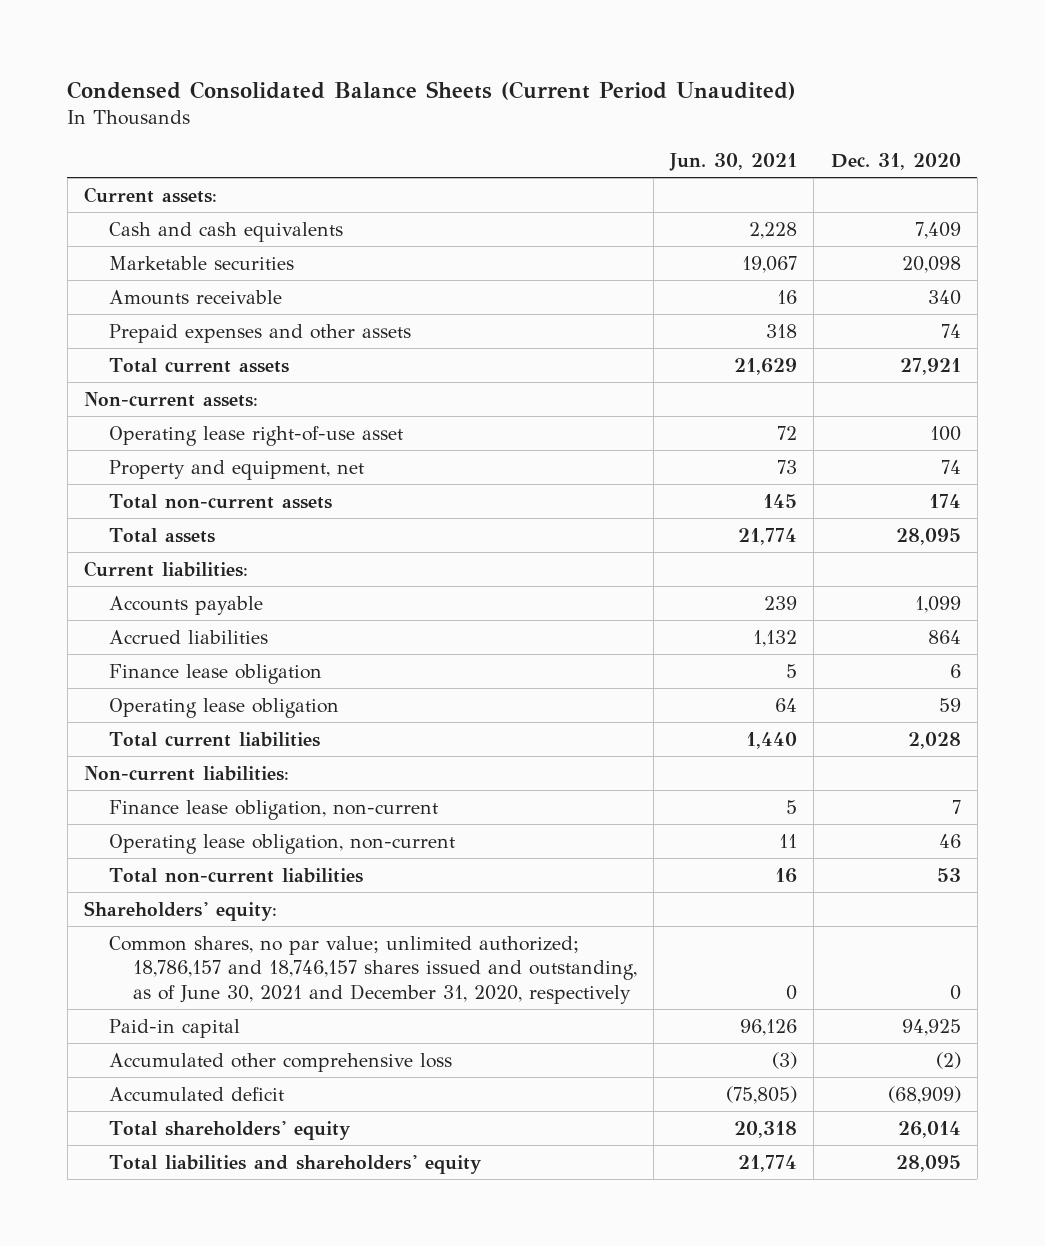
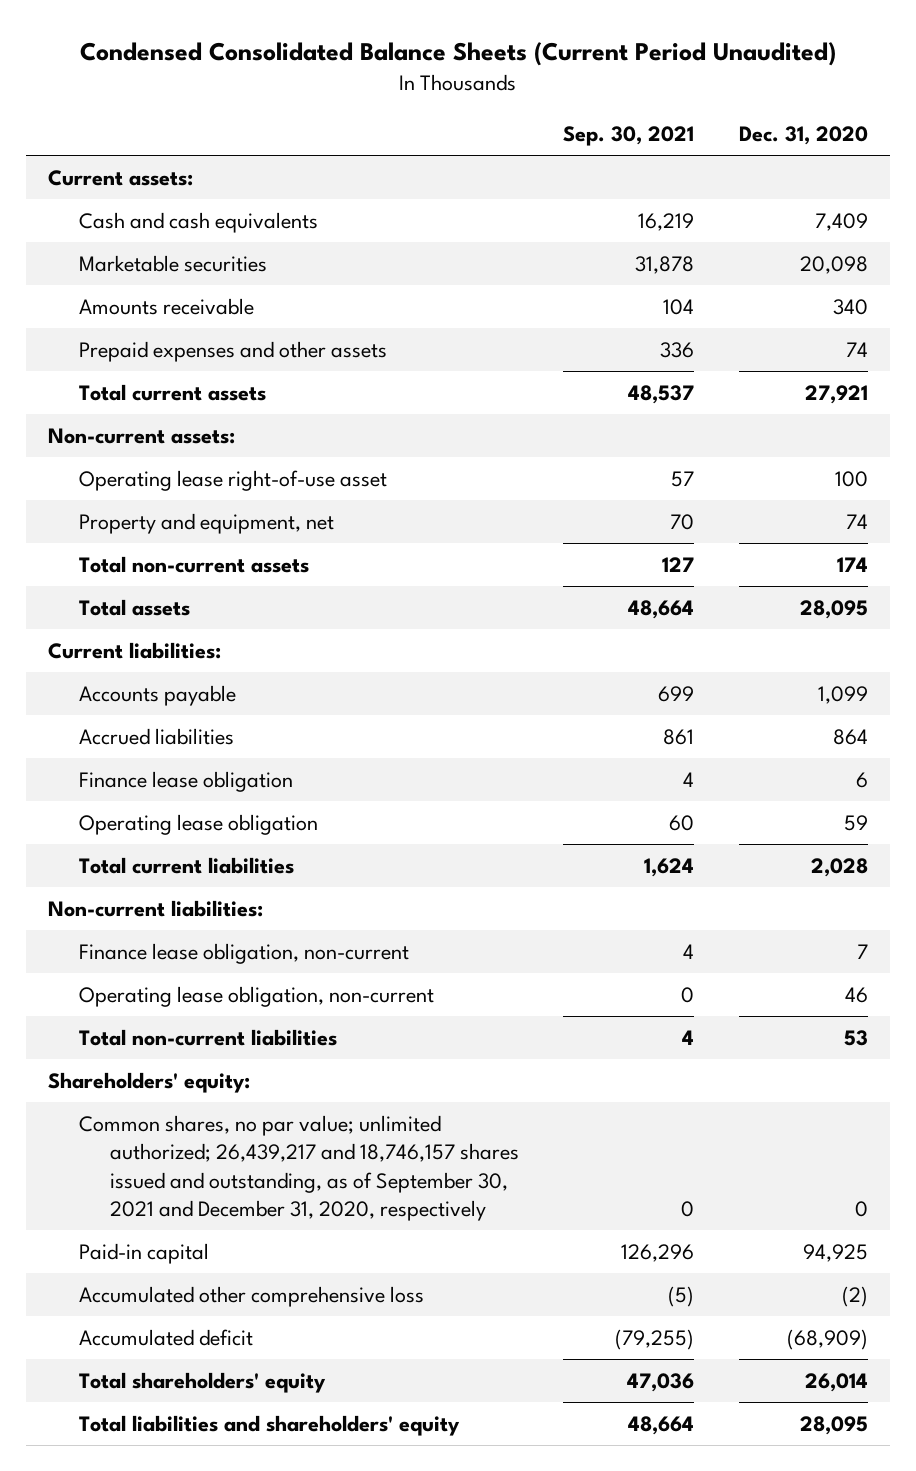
- | Jun. 30, 2021 | Dec. 31, 2020
+ | Sep. 30, 2021 | Dec. 31, 2020
- Common shares, no par value; unlimited authorized; 18,786,157 and 18,746,157 shares issued and outstanding, as of June 30, 2021 and December 31, 2020, respectively | 0 | 0
+ Common shares, no par value; unlimited authorized; 26,439,217 and 18,746,157 shares issued and outstanding, as of September 30, 2021 and December 31, 2020, respectively | 0 | 0

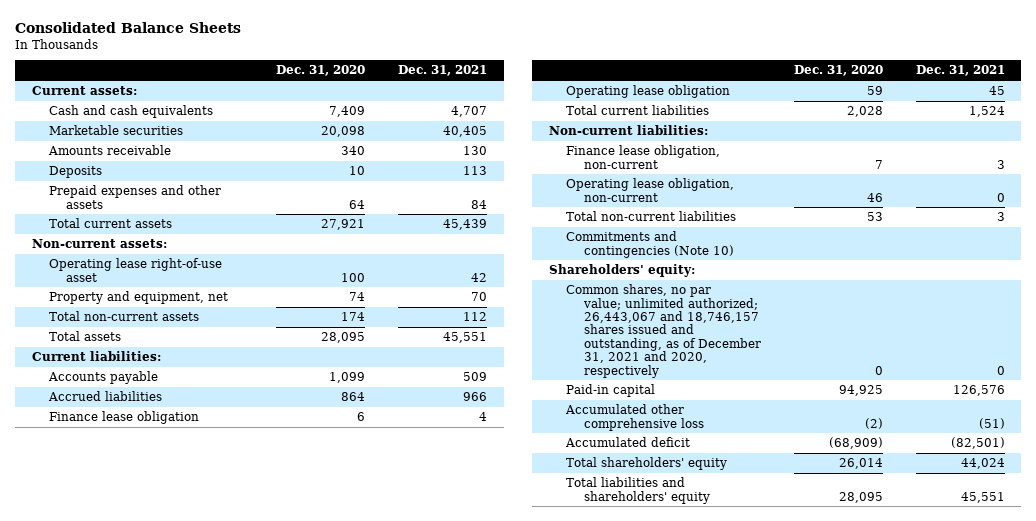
- Condensed Consolidated Balance Sheets (Current Period Unaudited)
+ Consolidated Balance Sheets
- | Sep. 30, 2021 | Dec. 31, 2020
+ | Dec. 31, 2020 | Dec. 31, 2021
- Prepaid expenses and other assets | 336 | 74
+ Deposits | 10 | 113
+ Prepaid expenses and other assets | 64 | 84
+ Commitments and contingencies (Note 10)
- Common shares, no par value; unlimited authorized; 26,439,217 and 18,746,157 shares issued and outstanding, as of September 30, 2021 and December 31, 2020, respectively | 0 | 0
+ Common shares, no par value; unlimited authorized; 26,443,067 and 18,746,157 shares issued and outstanding, as of December 31, 2021 and 2020, respectively | 0 | 0

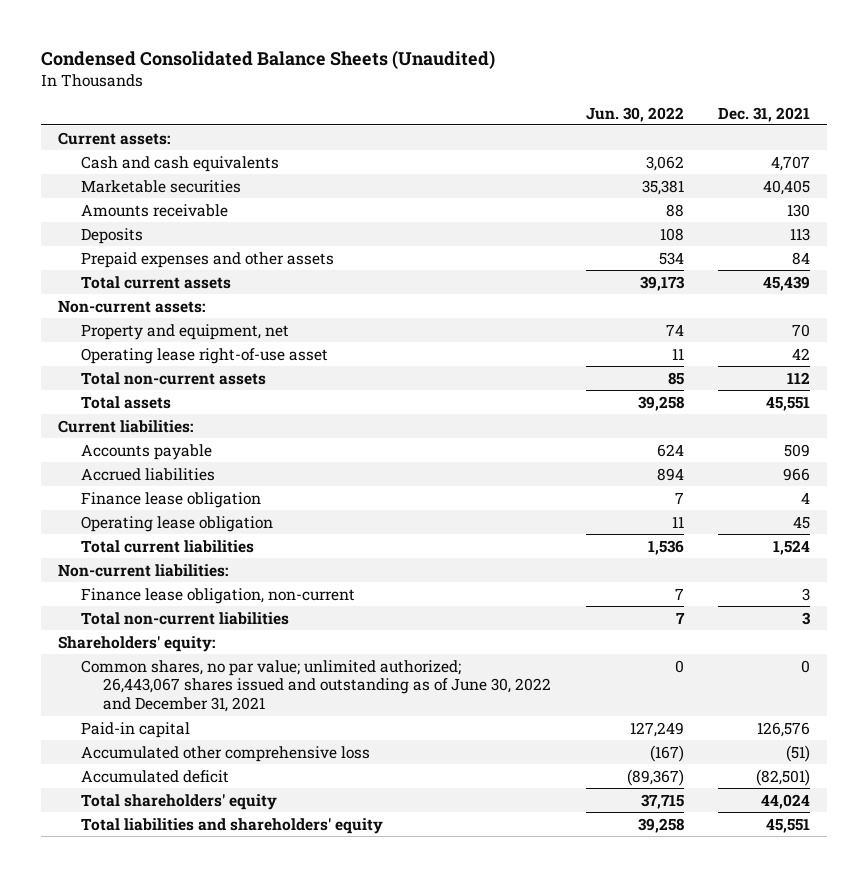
- Consolidated Balance Sheets
+ Condensed Consolidated Balance Sheets (Unaudited)
- | Dec. 31, 2020 | Dec. 31, 2021
+ | Jun. 30, 2022 | Dec. 31, 2021
moved down: Operating lease right-of-use asset | 11 | 42
- Operating lease obligation, non-current | 46 | 0
- Commitments and contingencies (Note 10)
- Common shares, no par value; unlimited authorized; 26,443,067 and 18,746,157 shares issued and outstanding, as of December 31, 2021 and 2020, respectively | 0 | 0
+ Common shares, no par value; unlimited authorized; 26,443,067 shares issued and outstanding as of June 30, 2022 and December 31, 2021 | 0 | 0

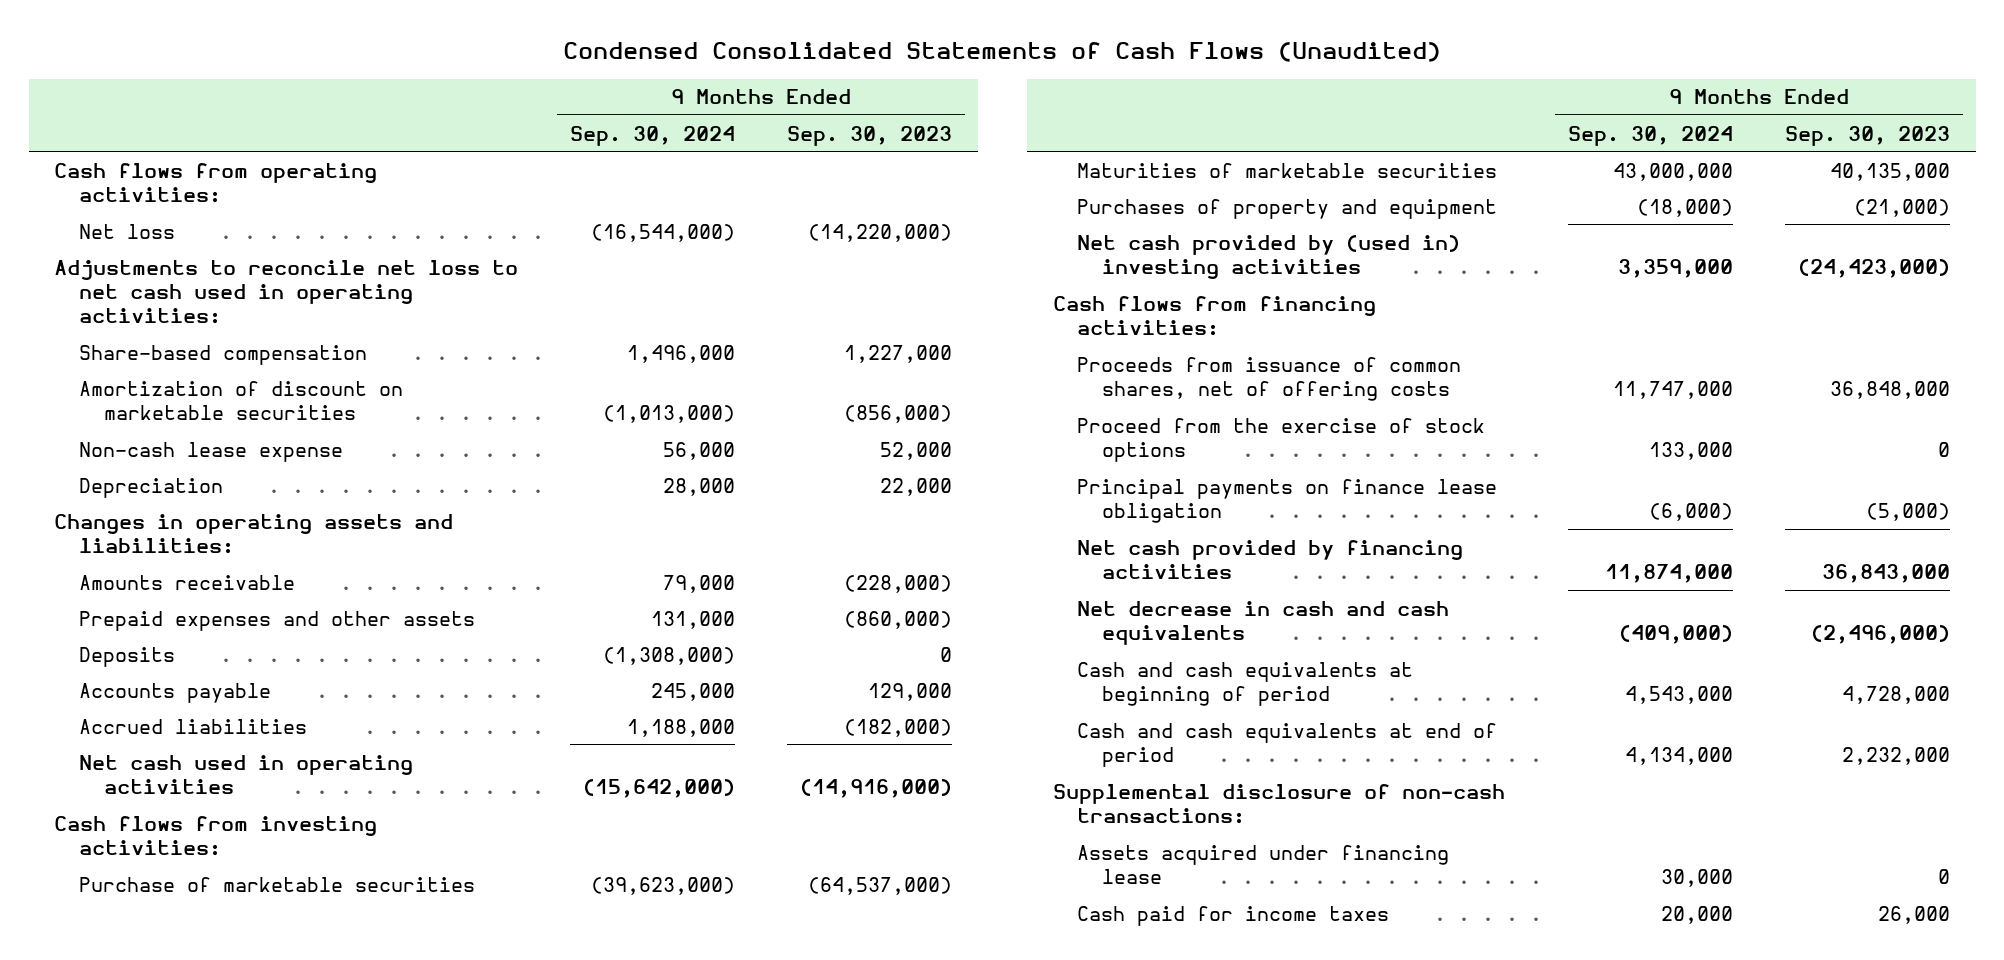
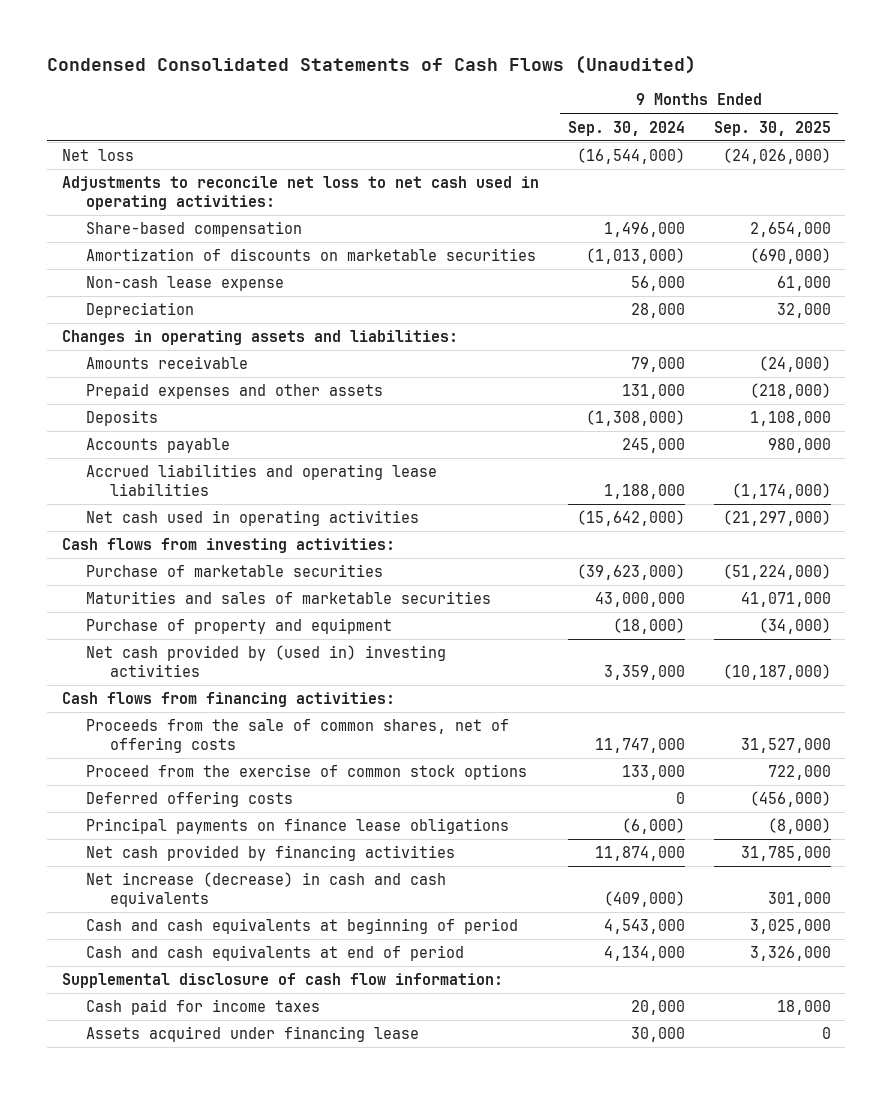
- | 9 Months Ended Sep. 30, 2024 | 9 Months Ended Sep. 30, 2023
+ | 9 Months Ended Sep. 30, 2024 | 9 Months Ended Sep. 30, 2025
- Cash flows from operating activities:
- Amortization of discount on marketable securities | (1,013,000) | (856,000)
+ Amortization of discounts on marketable securities | (1,013,000) | (690,000)
- Accrued liabilities | 1,188,000 | (182,000)
+ Accrued liabilities and operating lease liabilities | 1,188,000 | (1,174,000)
- Maturities of marketable securities | 43,000,000 | 40,135,000
- Purchases of property and equipment | (18,000) | (21,000)
+ Maturities and sales of marketable securities | 43,000,000 | 41,071,000
+ Purchase of property and equipment | (18,000) | (34,000)
- Proceeds from issuance of common shares, net of offering costs | 11,747,000 | 36,848,000
- Proceed from the exercise of stock options | 133,000 | 0
- Principal payments on finance lease obligation | (6,000) | (5,000)
+ Proceeds from the sale of common shares, net of offering costs | 11,747,000 | 31,527,000
+ Proceed from the exercise of common stock options | 133,000 | 722,000
+ Deferred offering costs | 0 | (456,000)
+ Principal payments on finance lease obligations | (6,000) | (8,000)
- Net decrease in cash and cash equivalents | (409,000) | (2,496,000)
+ Net increase (decrease) in cash and cash equivalents | (409,000) | 301,000
- Supplemental disclosure of non-cash transactions:
+ Supplemental disclosure of cash flow information:
moved down: Assets acquired under financing lease | 30,000 | 0

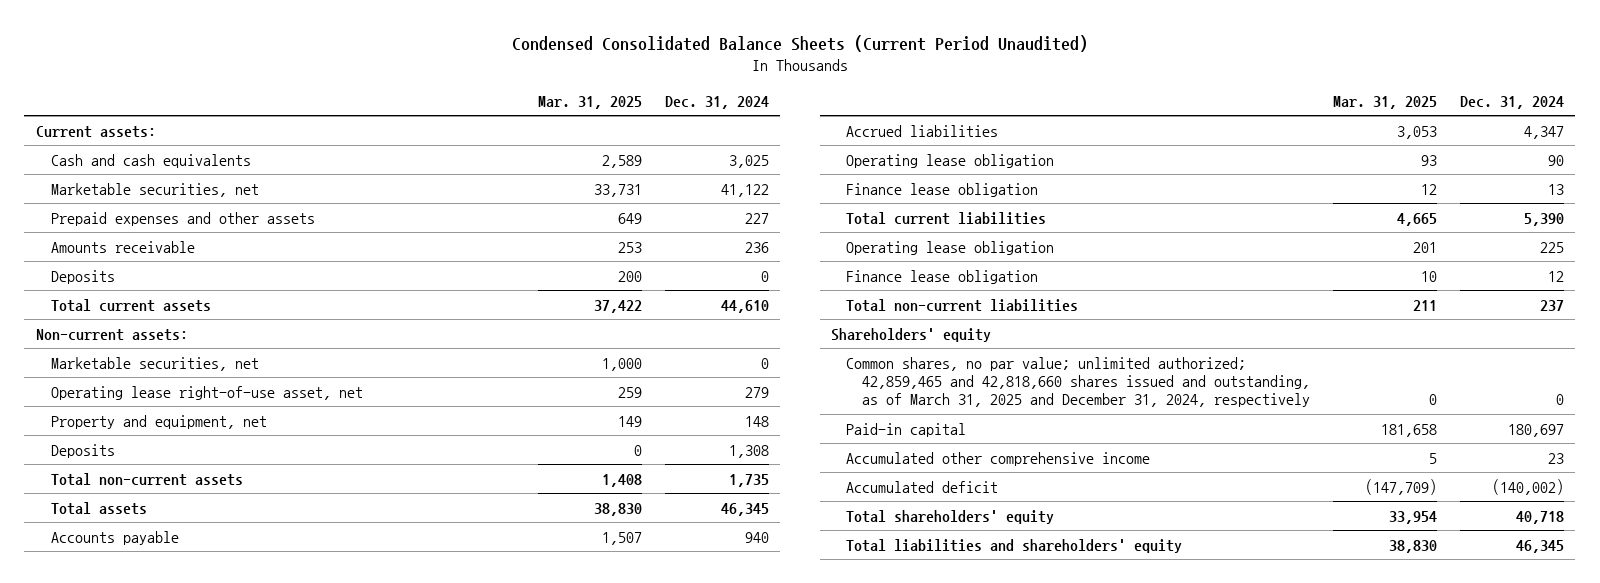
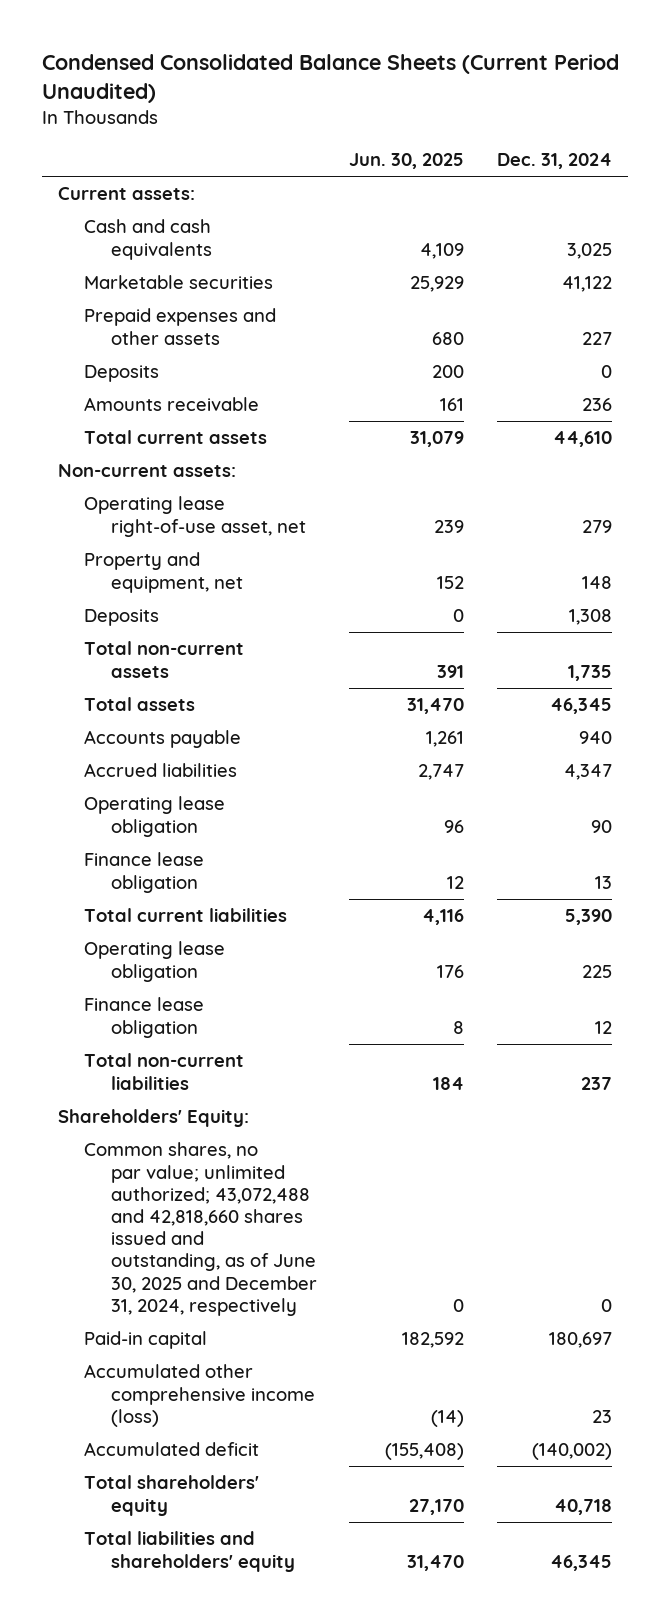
- | Mar. 31, 2025 | Dec. 31, 2024
+ | Jun. 30, 2025 | Dec. 31, 2024
- Marketable securities, net | 33,731 | 41,122
+ Marketable securities | 25,929 | 41,122
moved down: Amounts receivable | 161 | 236
- Marketable securities, net | 1,000 | 0
- Shareholders' equity
- Common shares, no par value; unlimited authorized; 42,859,465 and 42,818,660 shares issued and outstanding, as of March 31, 2025 and December 31, 2024, respectively | 0 | 0
+ Shareholders' Equity:
+ Common shares, no par value; unlimited authorized; 43,072,488 and 42,818,660 shares issued and outstanding, as of June 30, 2025 and December 31, 2024, respectively | 0 | 0
- Accumulated other comprehensive income | 5 | 23
+ Accumulated other comprehensive income (loss) | (14) | 23

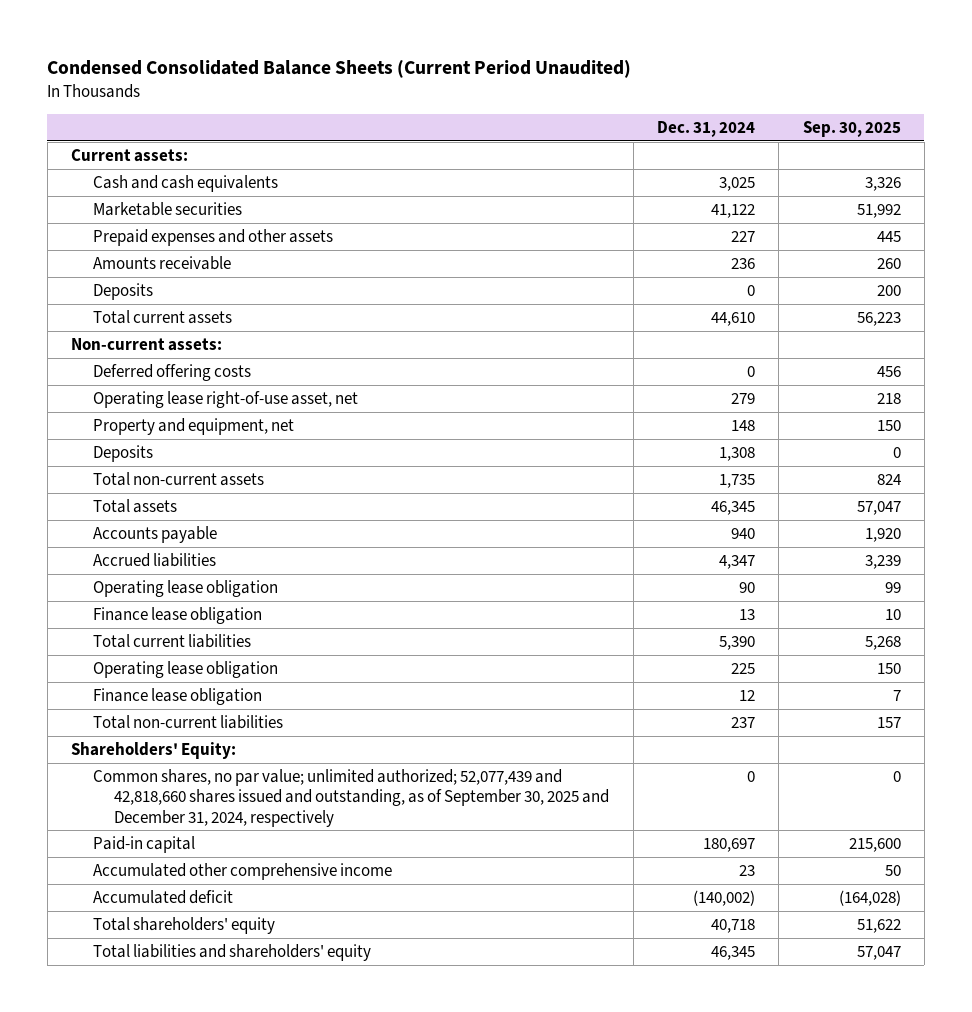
- | Jun. 30, 2025 | Dec. 31, 2024
+ | Dec. 31, 2024 | Sep. 30, 2025
moved down: Deposits | 0 | 200
+ Deferred offering costs | 0 | 456
- Common shares, no par value; unlimited authorized; 43,072,488 and 42,818,660 shares issued and outstanding, as of June 30, 2025 and December 31, 2024, respectively | 0 | 0
+ Common shares, no par value; unlimited authorized; 52,077,439 and 42,818,660 shares issued and outstanding, as of September 30, 2025 and December 31, 2024, respectively | 0 | 0
- Accumulated other comprehensive income (loss) | (14) | 23
+ Accumulated other comprehensive income | 23 | 50

